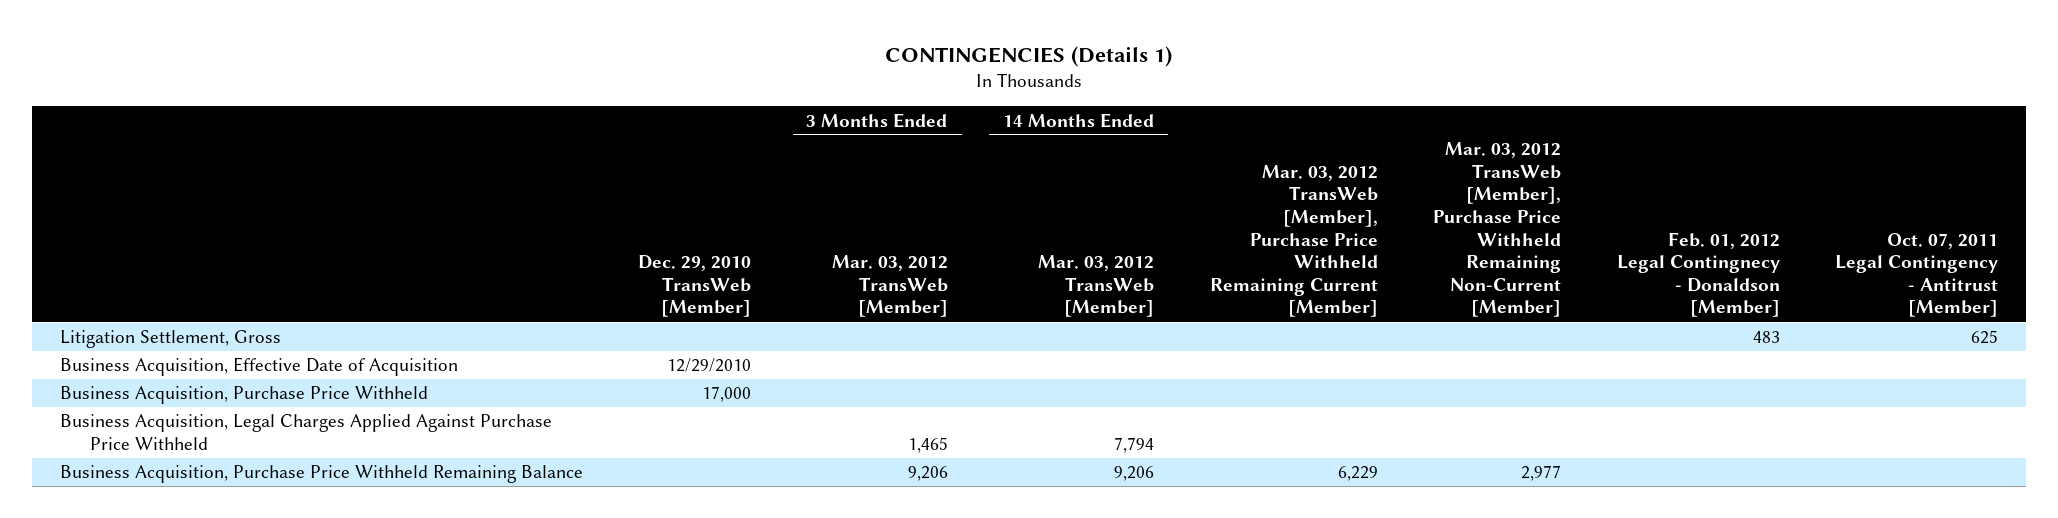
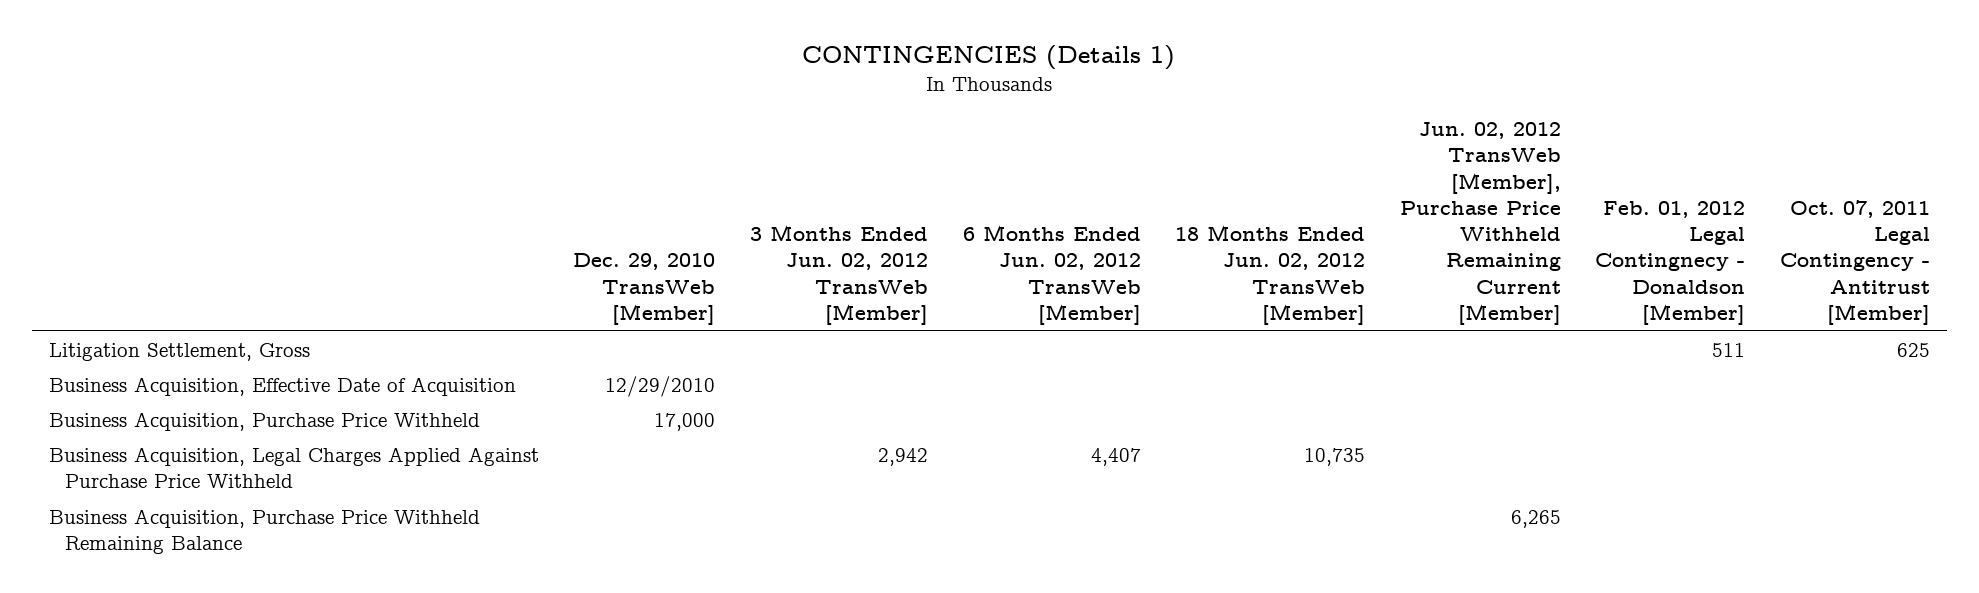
- | Dec. 29, 2010 TransWeb [Member] | 3 Months Ended Mar. 03, 2012 TransWeb [Member] | 14 Months Ended Mar. 03, 2012 TransWeb [Member] | Mar. 03, 2012 TransWeb [Member], Purchase Price Withheld Remaining Current [Member] | Mar. 03, 2012 TransWeb [Member], Purchase Price Withheld Remaining Non-Current [Member] | Feb. 01, 2012 Legal Contingnecy - Donaldson [Member] | Oct. 07, 2011 Legal Contingency - Antitrust [Member]
+ | Dec. 29, 2010 TransWeb [Member] | 3 Months Ended Jun. 02, 2012 TransWeb [Member] | 6 Months Ended Jun. 02, 2012 TransWeb [Member] | 18 Months Ended Jun. 02, 2012 TransWeb [Member] | Jun. 02, 2012 TransWeb [Member], Purchase Price Withheld Remaining Current [Member] | Feb. 01, 2012 Legal Contingnecy - Donaldson [Member] | Oct. 07, 2011 Legal Contingency - Antitrust [Member]
- Litigation Settlement, Gross | | | | | | 483 | 625
+ Litigation Settlement, Gross | | | | | | 511 | 625

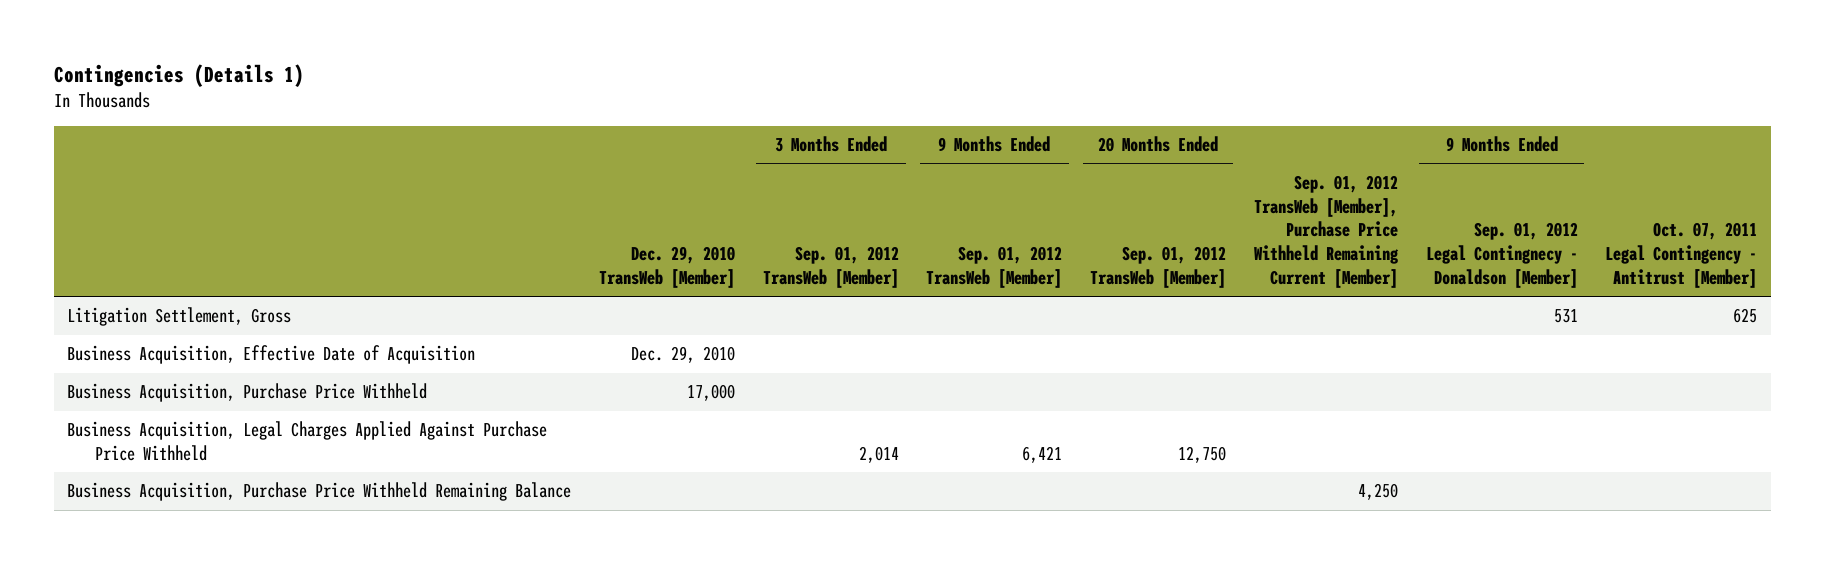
- CONTINGENCIES (Details 1)
+ Contingencies (Details 1)
- | Dec. 29, 2010 TransWeb [Member] | 3 Months Ended Jun. 02, 2012 TransWeb [Member] | 6 Months Ended Jun. 02, 2012 TransWeb [Member] | 18 Months Ended Jun. 02, 2012 TransWeb [Member] | Jun. 02, 2012 TransWeb [Member], Purchase Price Withheld Remaining Current [Member] | Feb. 01, 2012 Legal Contingnecy - Donaldson [Member] | Oct. 07, 2011 Legal Contingency - Antitrust [Member]
+ | Dec. 29, 2010 TransWeb [Member] | 3 Months Ended Sep. 01, 2012 TransWeb [Member] | 9 Months Ended Sep. 01, 2012 TransWeb [Member] | 20 Months Ended Sep. 01, 2012 TransWeb [Member] | Sep. 01, 2012 TransWeb [Member], Purchase Price Withheld Remaining Current [Member] | 9 Months Ended Sep. 01, 2012 Legal Contingnecy - Donaldson [Member] | Oct. 07, 2011 Legal Contingency - Antitrust [Member]
- Business Acquisition, Effective Date of Acquisition | 12/29/2010 | | | | | |
+ Business Acquisition, Effective Date of Acquisition | Dec. 29, 2010 | | | | | |

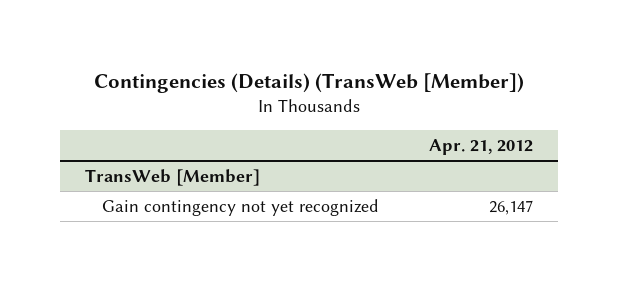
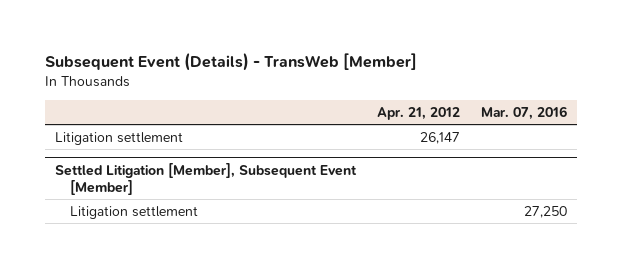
- Contingencies (Details) (TransWeb [Member])
+ Subsequent Event (Details) - TransWeb [Member]
- | Apr. 21, 2012
+ | Apr. 21, 2012 | Mar. 07, 2016
- TransWeb [Member]
- Gain contingency not yet recognized | 26,147
+ Litigation settlement | 26,147 |
+ Settled Litigation [Member], Subsequent Event [Member]
+ Litigation settlement | | 27,250

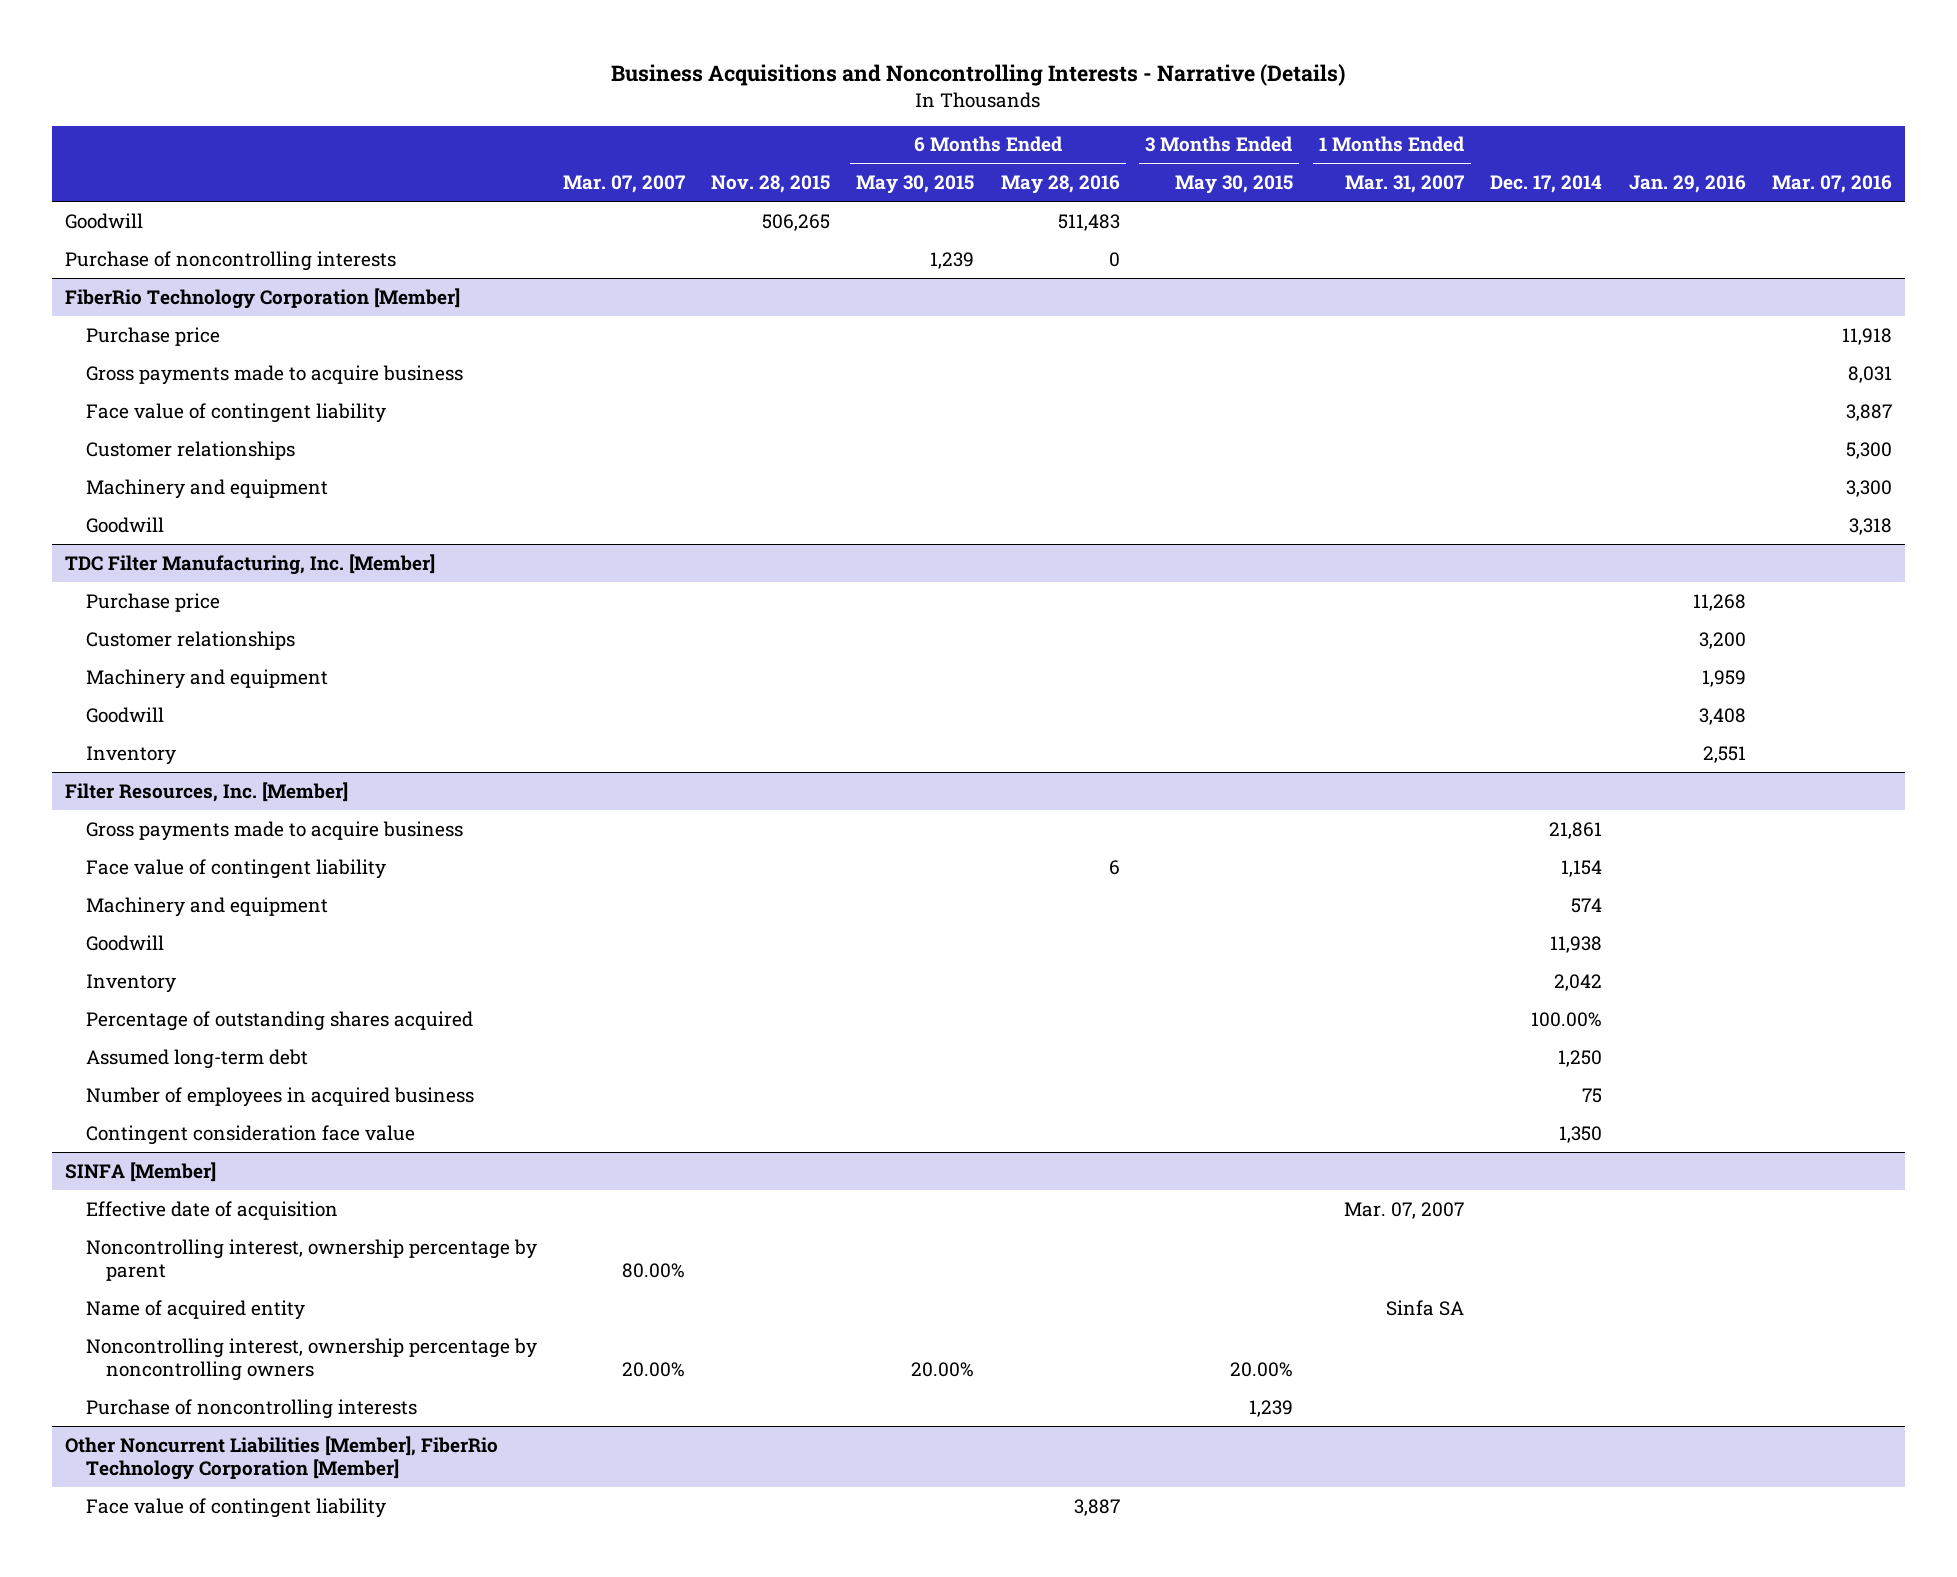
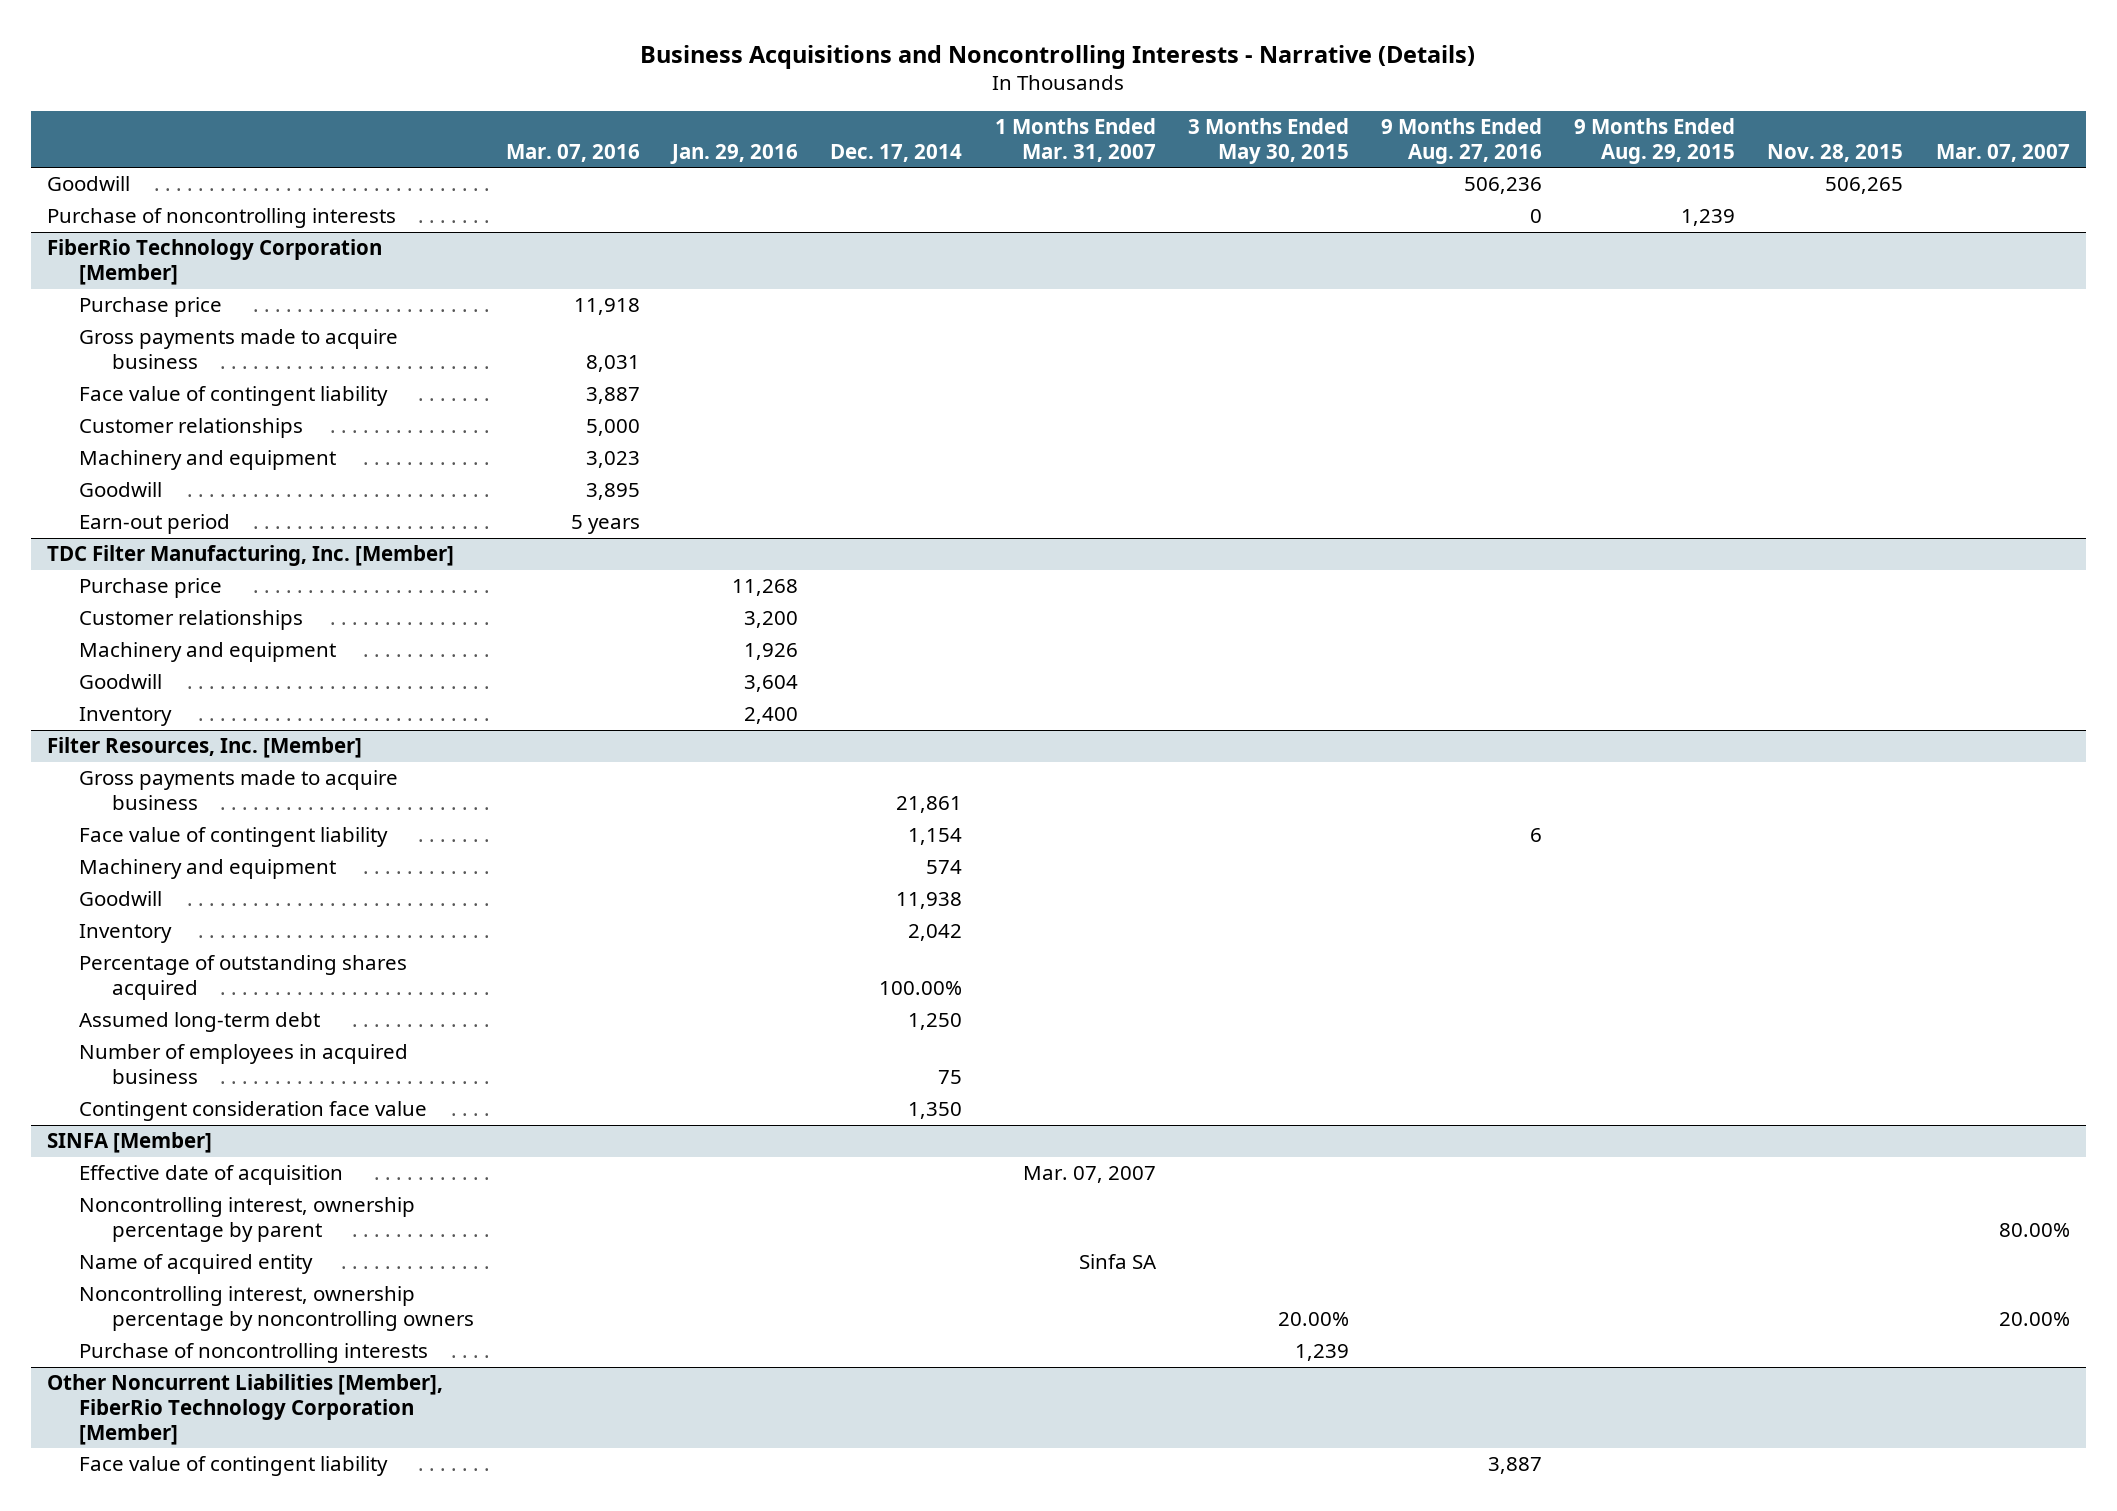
- | Mar. 07, 2007 | Nov. 28, 2015 | 6 Months Ended May 30, 2015 | 6 Months Ended May 28, 2016 | 3 Months Ended May 30, 2015 | 1 Months Ended Mar. 31, 2007 | Dec. 17, 2014 | Jan. 29, 2016 | Mar. 07, 2016
+ | Mar. 07, 2016 | Jan. 29, 2016 | Dec. 17, 2014 | 1 Months Ended Mar. 31, 2007 | 3 Months Ended May 30, 2015 | 9 Months Ended Aug. 27, 2016 | 9 Months Ended Aug. 29, 2015 | Nov. 28, 2015 | Mar. 07, 2007
@ FiberRio Technology Corporation [Member]
- Customer relationships | | | | | | | | | 5,300
- Machinery and equipment | | | | | | | | | 3,300
- Goodwill | | | | | | | | | 3,318
+ Customer relationships | 5,000 | | | | | | | |
+ Machinery and equipment | 3,023 | | | | | | | |
+ Goodwill | 3,895 | | | | | | | |
+ Earn-out period | 5 years | | | | | | | |
@ TDC Filter Manufacturing, Inc. [Member]
- Machinery and equipment | | | | | | | | 1,959 |
- Goodwill | | | | | | | | 3,408 |
- Inventory | | | | | | | | 2,551 |
+ Machinery and equipment | | 1,926 | | | | | | |
+ Goodwill | | 3,604 | | | | | | |
+ Inventory | | 2,400 | | | | | | |

